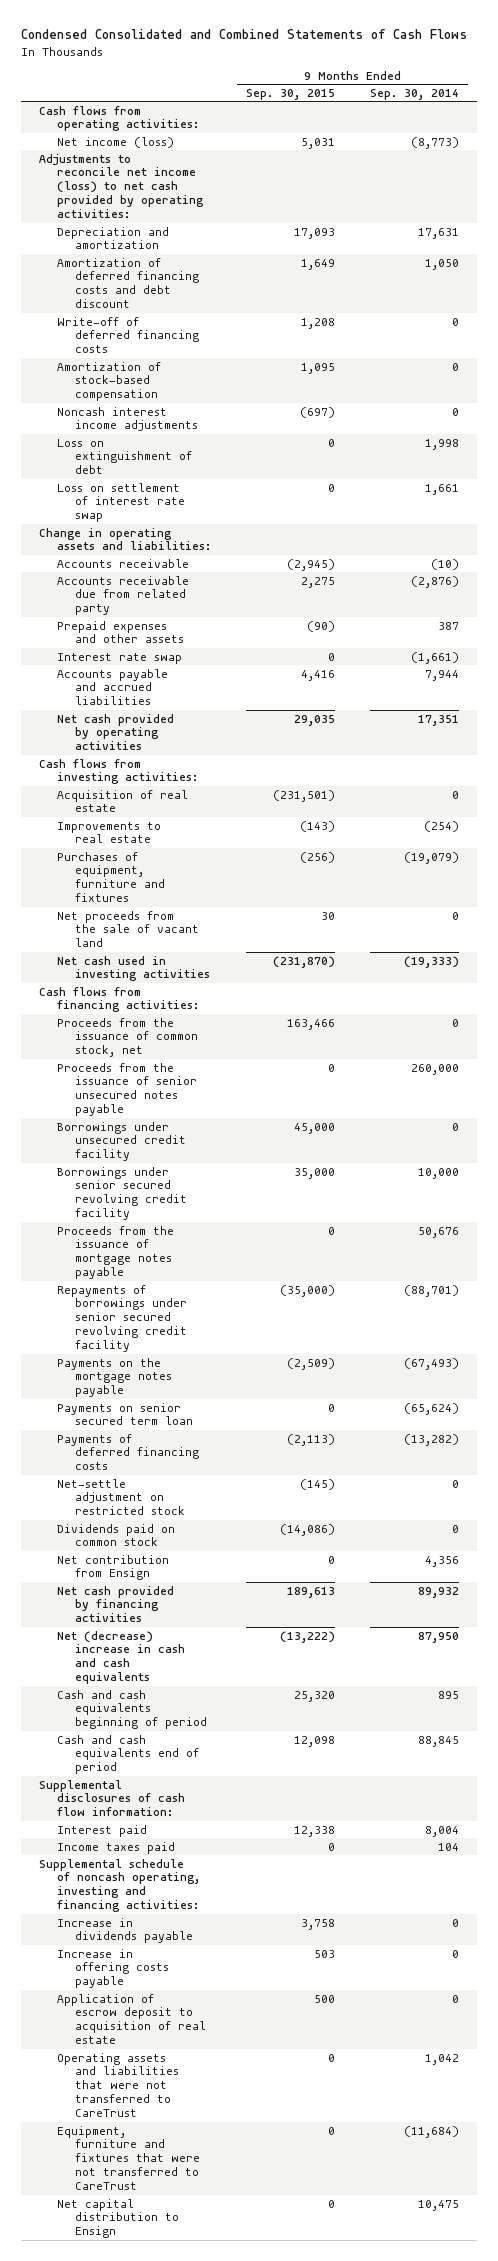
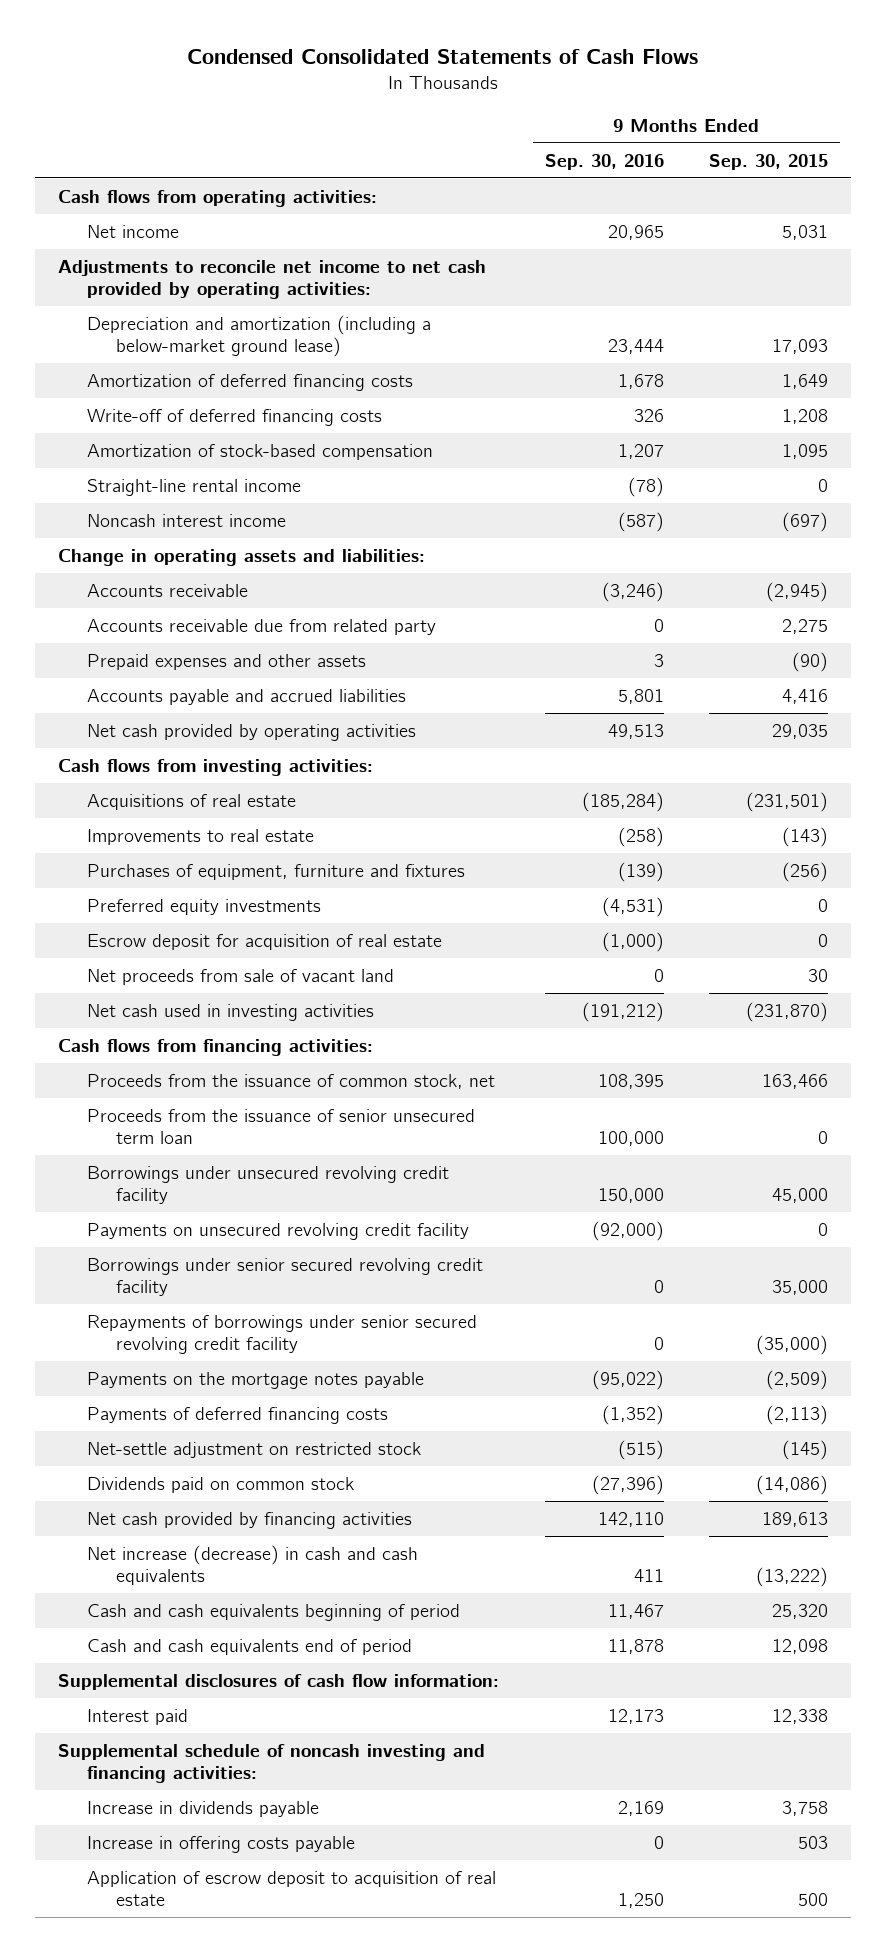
- Condensed Consolidated and Combined Statements of Cash Flows
+ Condensed Consolidated Statements of Cash Flows
- | 9 Months Ended Sep. 30, 2015 | 9 Months Ended Sep. 30, 2014
+ | 9 Months Ended Sep. 30, 2016 | 9 Months Ended Sep. 30, 2015
- Net income (loss) | 5,031 | (8,773)
- Adjustments to reconcile net income (loss) to net cash provided by operating activities:
- Depreciation and amortization | 17,093 | 17,631
- Amortization of deferred financing costs and debt discount | 1,649 | 1,050
+ Net income | 20,965 | 5,031
+ Adjustments to reconcile net income to net cash provided by operating activities:
+ Depreciation and amortization (including a below-market ground lease) | 23,444 | 17,093
+ Amortization of deferred financing costs | 1,678 | 1,649
- Noncash interest income adjustments | (697) | 0
- Loss on extinguishment of debt | 0 | 1,998
- Loss on settlement of interest rate swap | 0 | 1,661
+ Straight-line rental income | (78) | 0
+ Noncash interest income | (587) | (697)
- Interest rate swap | 0 | (1,661)
- Acquisition of real estate | (231,501) | 0
+ Acquisitions of real estate | (185,284) | (231,501)
- Net proceeds from the sale of vacant land | 30 | 0
+ Preferred equity investments | (4,531) | 0
+ Escrow deposit for acquisition of real estate | (1,000) | 0
+ Net proceeds from sale of vacant land | 0 | 30
- Proceeds from the issuance of senior unsecured notes payable | 0 | 260,000
- Borrowings under unsecured credit facility | 45,000 | 0
+ Proceeds from the issuance of senior unsecured term loan | 100,000 | 0
+ Borrowings under unsecured revolving credit facility | 150,000 | 45,000
+ Payments on unsecured revolving credit facility | (92,000) | 0
- Proceeds from the issuance of mortgage notes payable | 0 | 50,676
- Payments on senior secured term loan | 0 | (65,624)
- Net contribution from Ensign | 0 | 4,356
- Net (decrease) increase in cash and cash equivalents | (13,222) | 87,950
+ Net increase (decrease) in cash and cash equivalents | 411 | (13,222)
- Income taxes paid | 0 | 104
- Supplemental schedule of noncash operating, investing and financing activities:
+ Supplemental schedule of noncash investing and financing activities:
- Operating assets and liabilities that were not transferred to CareTrust | 0 | 1,042
- Equipment, furniture and fixtures that were not transferred to CareTrust | 0 | (11,684)
- Net capital distribution to Ensign | 0 | 10,475

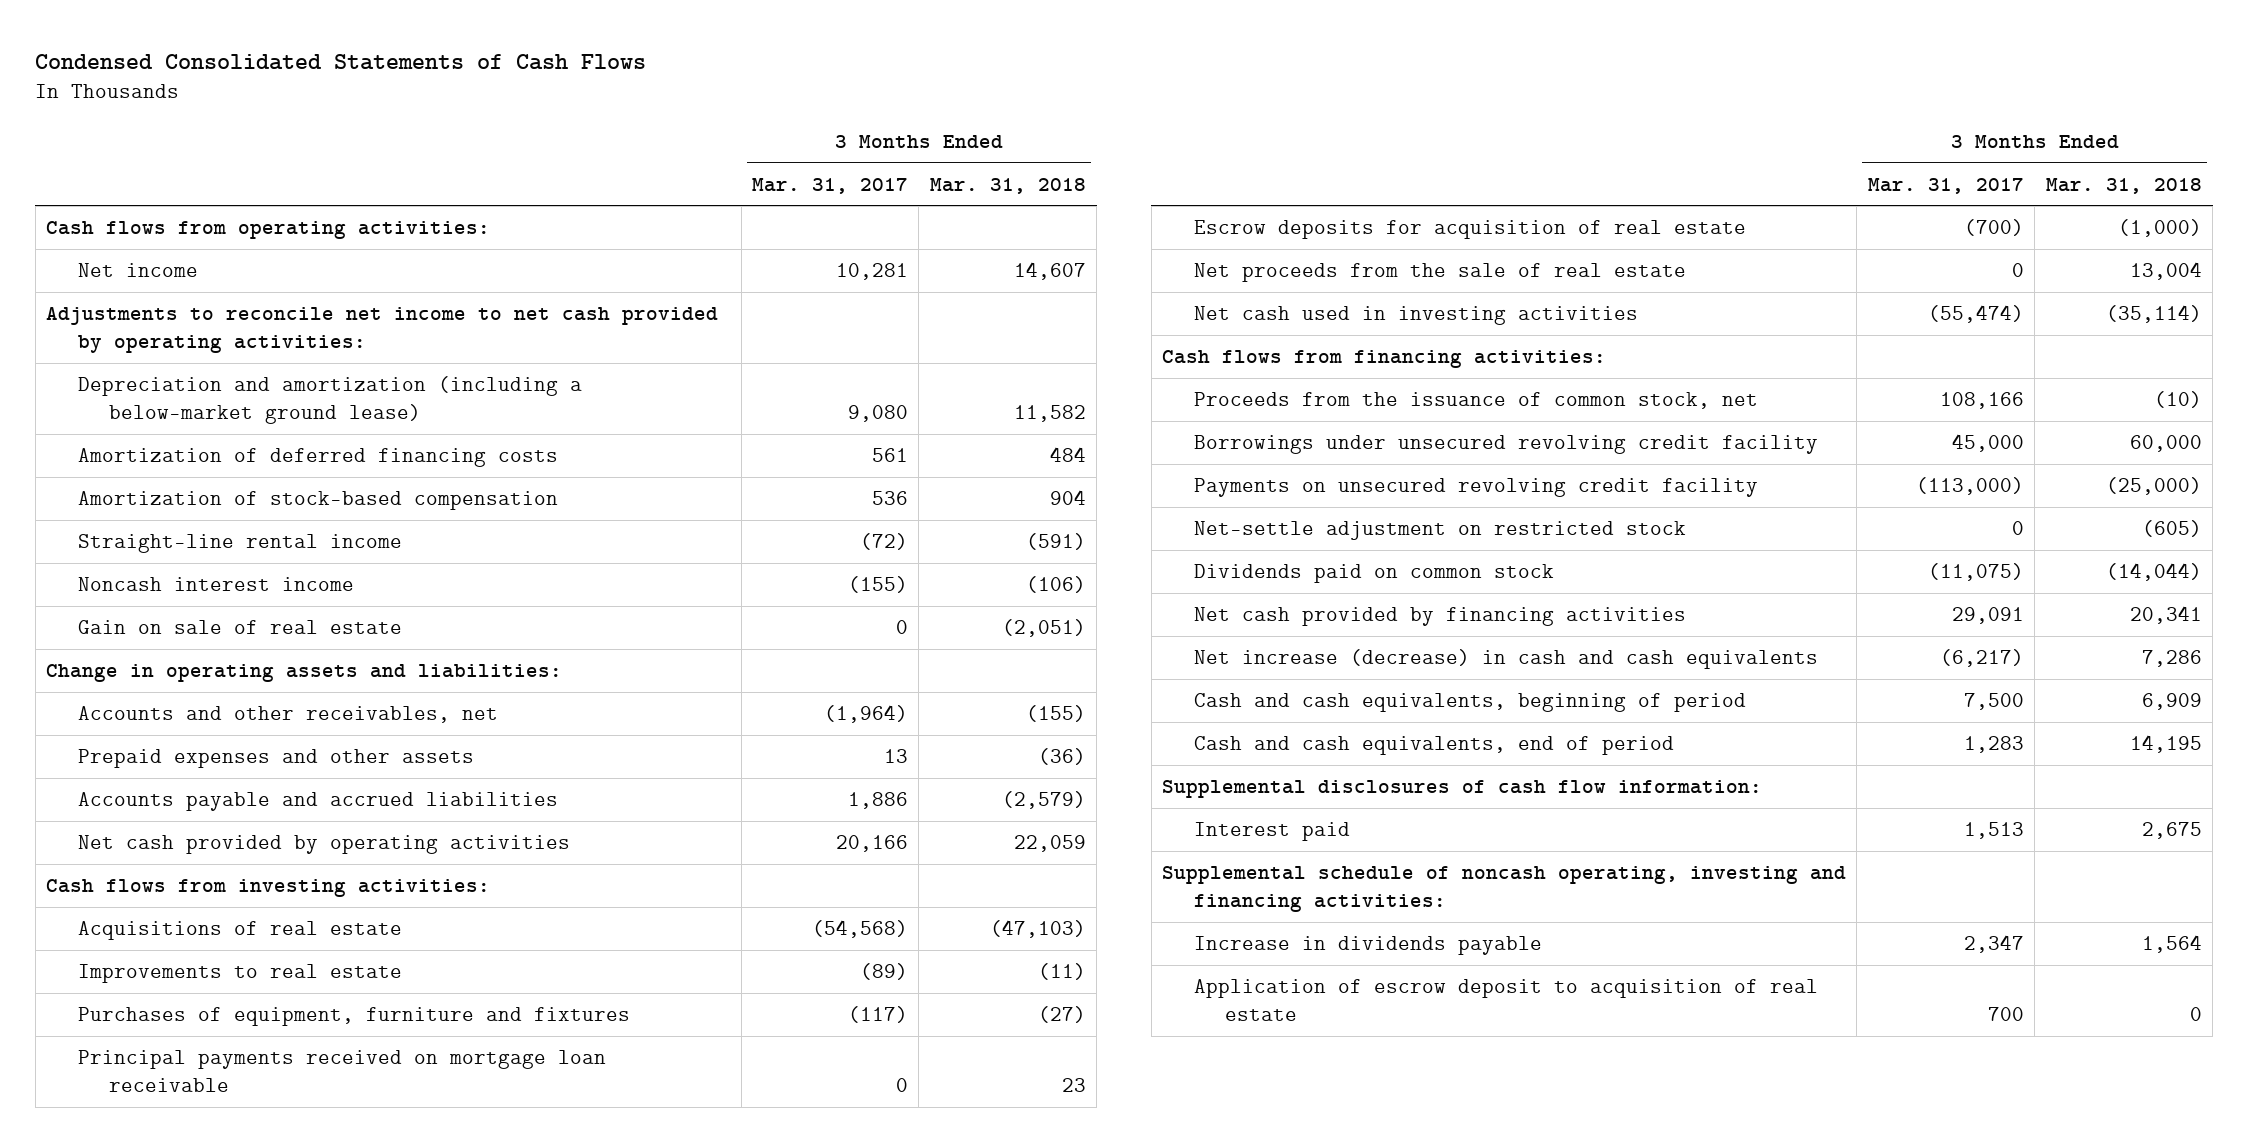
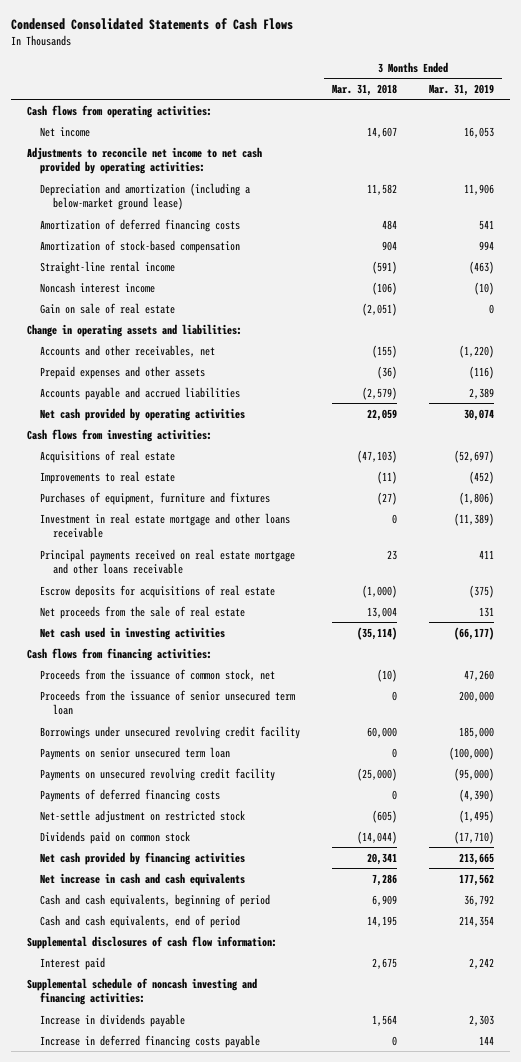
- | 3 Months Ended Mar. 31, 2017 | 3 Months Ended Mar. 31, 2018
+ | 3 Months Ended Mar. 31, 2018 | 3 Months Ended Mar. 31, 2019
- Principal payments received on mortgage loan receivable | 0 | 23
- Escrow deposits for acquisition of real estate | (700) | (1,000)
+ Investment in real estate mortgage and other loans receivable | 0 | (11,389)
+ Principal payments received on real estate mortgage and other loans receivable | 23 | 411
+ Escrow deposits for acquisitions of real estate | (1,000) | (375)
+ Proceeds from the issuance of senior unsecured term loan | 0 | 200,000
+ Payments on senior unsecured term loan | 0 | (100,000)
+ Payments of deferred financing costs | 0 | (4,390)
- Net increase (decrease) in cash and cash equivalents | (6,217) | 7,286
+ Net increase in cash and cash equivalents | 7,286 | 177,562
- Supplemental schedule of noncash operating, investing and financing activities:
+ Supplemental schedule of noncash investing and financing activities:
- Application of escrow deposit to acquisition of real estate | 700 | 0
+ Increase in deferred financing costs payable | 0 | 144

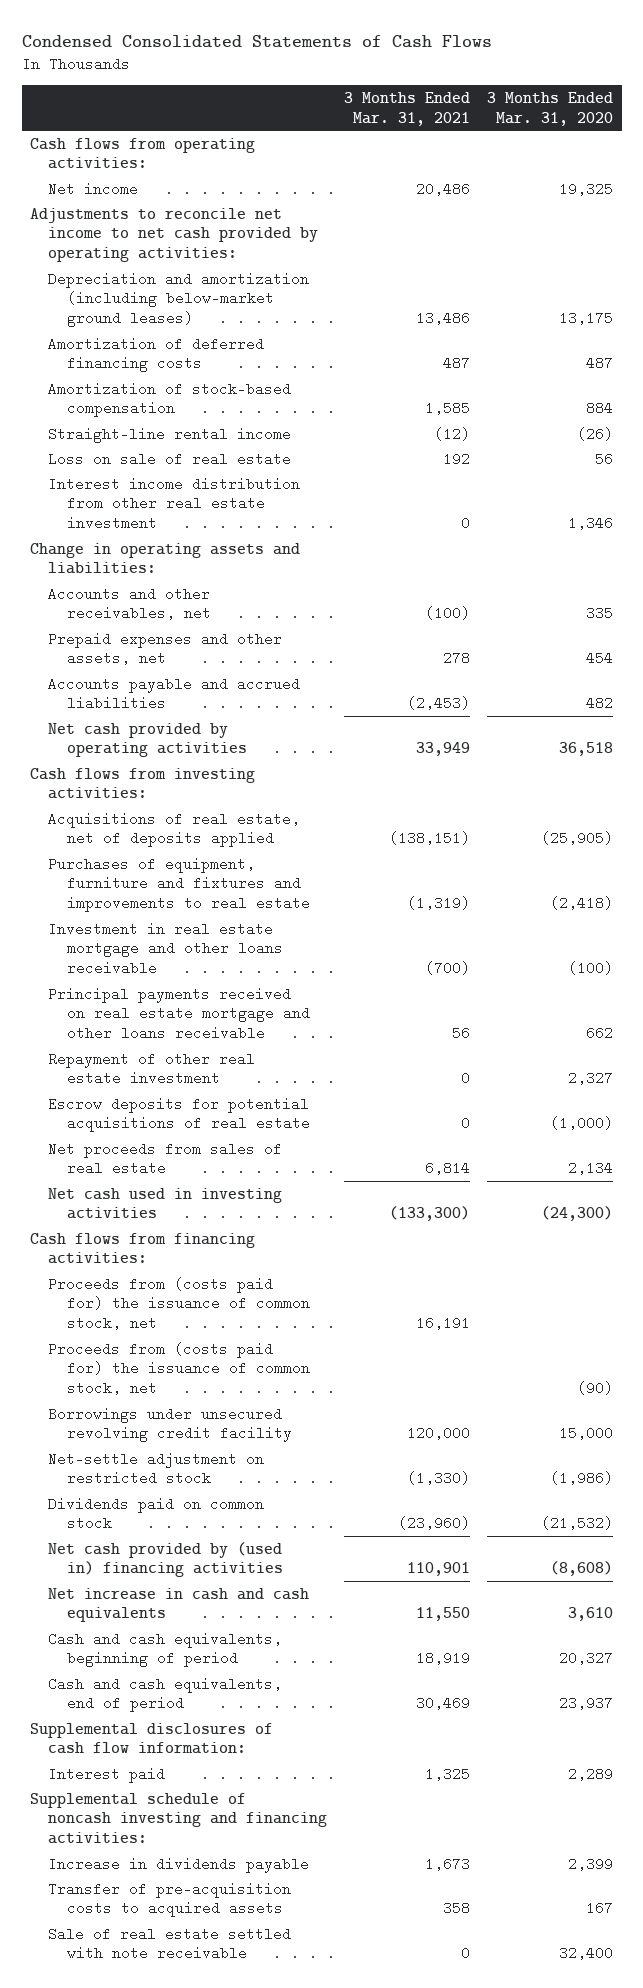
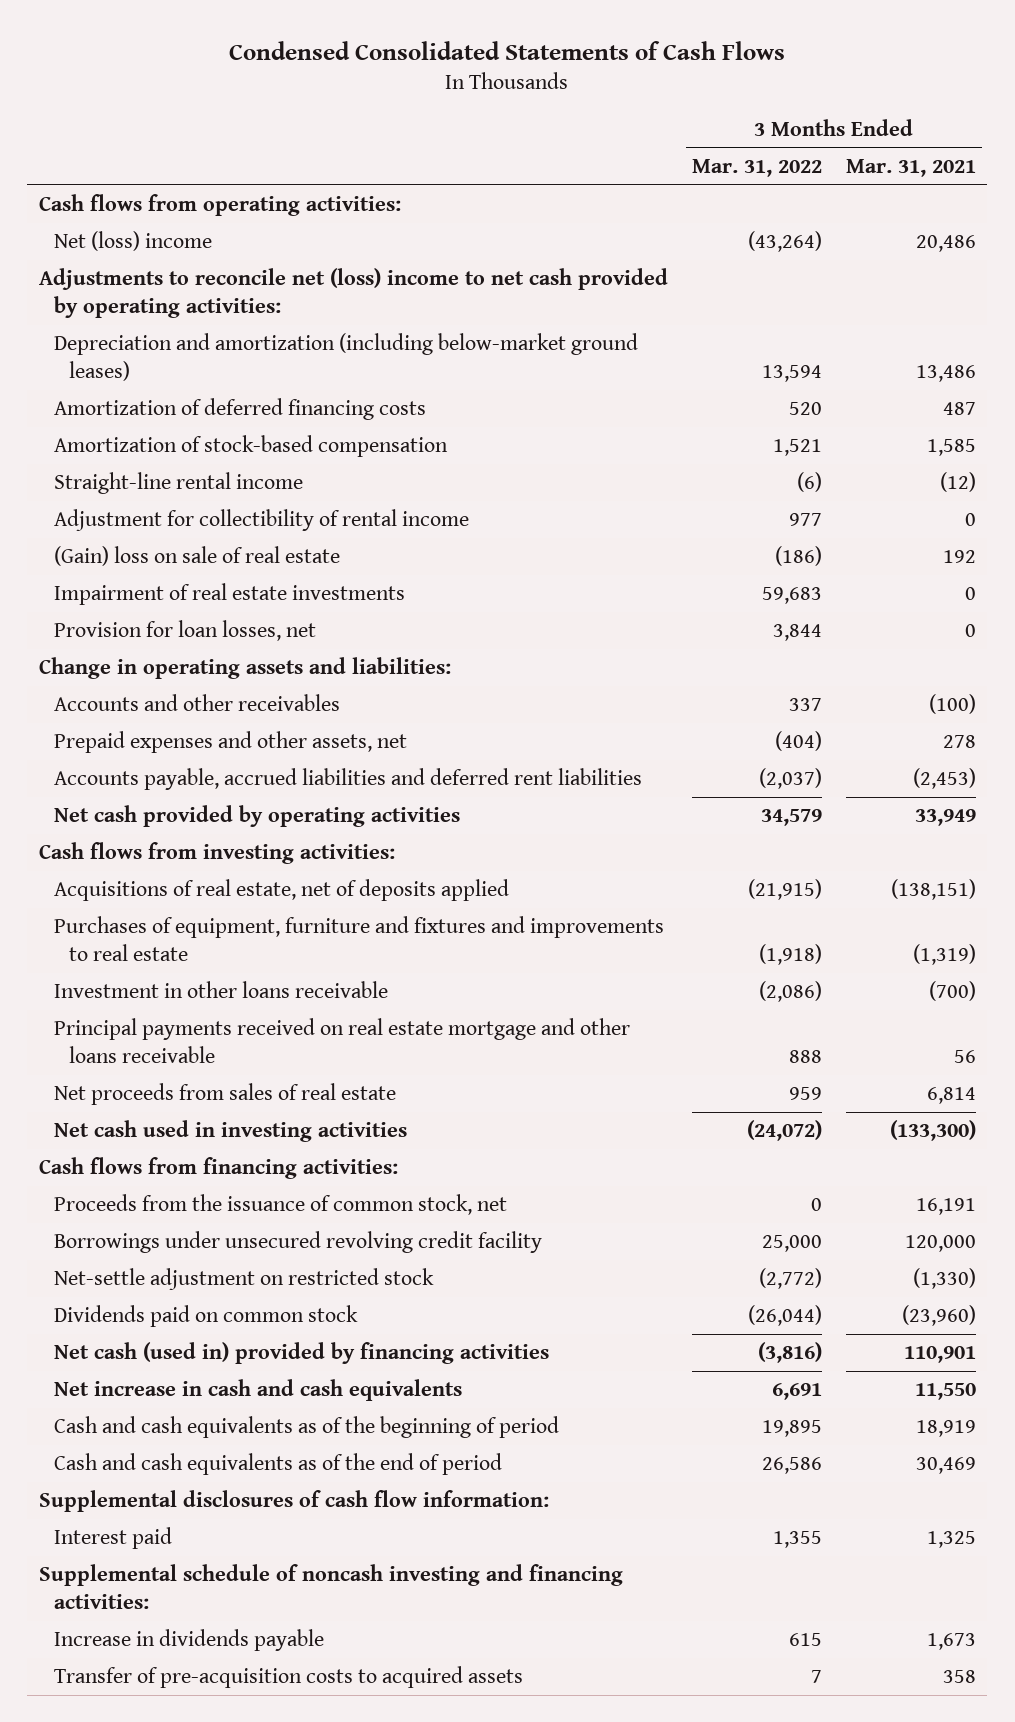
- | 3 Months Ended Mar. 31, 2021 | 3 Months Ended Mar. 31, 2020
+ | 3 Months Ended Mar. 31, 2022 | 3 Months Ended Mar. 31, 2021
- Net income | 20,486 | 19,325
- Adjustments to reconcile net income to net cash provided by operating activities:
+ Net (loss) income | (43,264) | 20,486
+ Adjustments to reconcile net (loss) income to net cash provided by operating activities:
- Loss on sale of real estate | 192 | 56
- Interest income distribution from other real estate investment | 0 | 1,346
+ Adjustment for collectibility of rental income | 977 | 0
+ (Gain) loss on sale of real estate | (186) | 192
+ Impairment of real estate investments | 59,683 | 0
+ Provision for loan losses, net | 3,844 | 0
- Accounts and other receivables, net | (100) | 335
+ Accounts and other receivables | 337 | (100)
- Accounts payable and accrued liabilities | (2,453) | 482
+ Accounts payable, accrued liabilities and deferred rent liabilities | (2,037) | (2,453)
- Investment in real estate mortgage and other loans receivable | (700) | (100)
+ Investment in other loans receivable | (2,086) | (700)
- Repayment of other real estate investment | 0 | 2,327
- Escrow deposits for potential acquisitions of real estate | 0 | (1,000)
- Proceeds from (costs paid for) the issuance of common stock, net | 16,191 |
- Proceeds from (costs paid for) the issuance of common stock, net | | (90)
+ Proceeds from the issuance of common stock, net | 0 | 16,191
- Net cash provided by (used in) financing activities | 110,901 | (8,608)
+ Net cash (used in) provided by financing activities | (3,816) | 110,901
- Cash and cash equivalents, beginning of period | 18,919 | 20,327
- Cash and cash equivalents, end of period | 30,469 | 23,937
+ Cash and cash equivalents as of the beginning of period | 19,895 | 18,919
+ Cash and cash equivalents as of the end of period | 26,586 | 30,469
- Sale of real estate settled with note receivable | 0 | 32,400

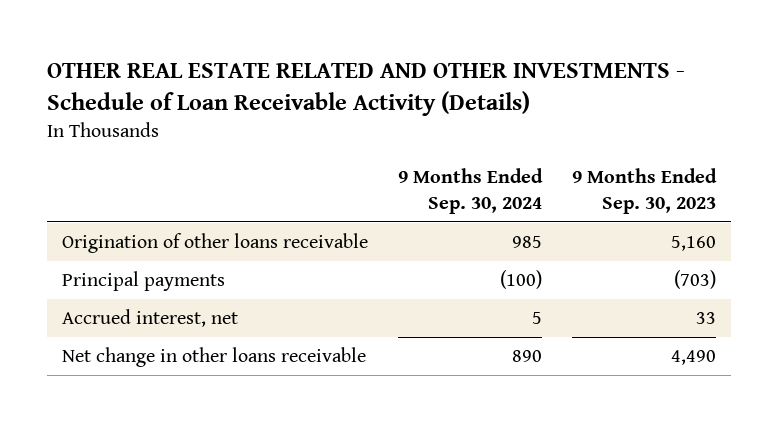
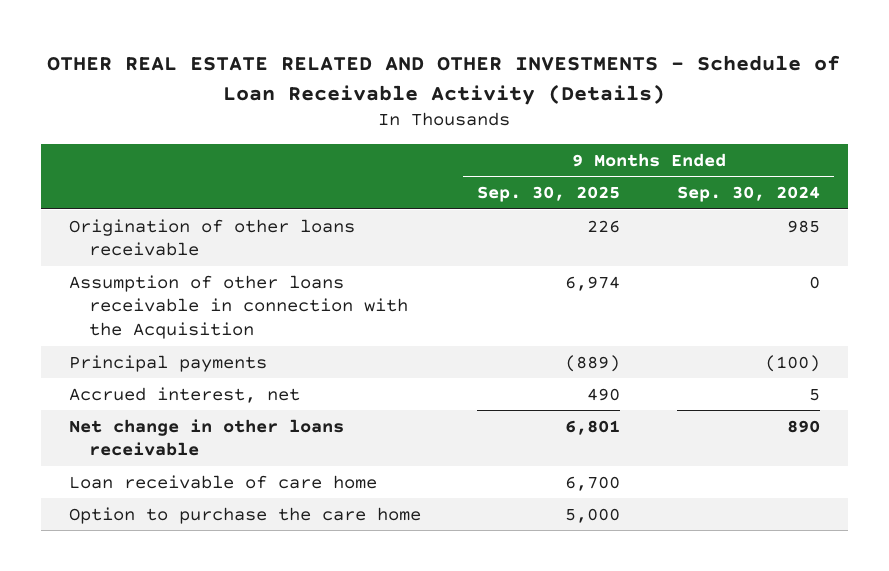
- | 9 Months Ended Sep. 30, 2024 | 9 Months Ended Sep. 30, 2023
+ | 9 Months Ended Sep. 30, 2025 | 9 Months Ended Sep. 30, 2024
+ Assumption of other loans receivable in connection with the Acquisition | 6,974 | 0
+ Loan receivable of care home | 6,700 |
+ Option to purchase the care home | 5,000 |

